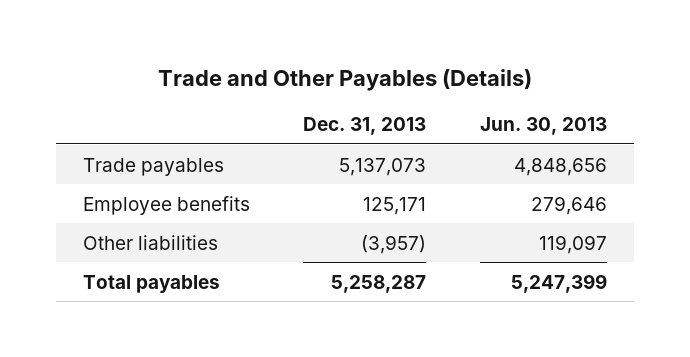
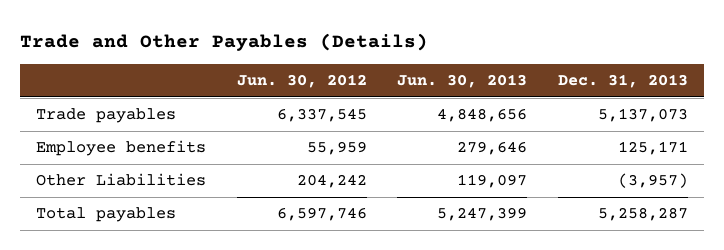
- | Dec. 31, 2013 | Jun. 30, 2013
+ | Jun. 30, 2012 | Jun. 30, 2013 | Dec. 31, 2013
- Other liabilities | (3,957) | 119,097
+ Other Liabilities | 204,242 | 119,097 | (3,957)

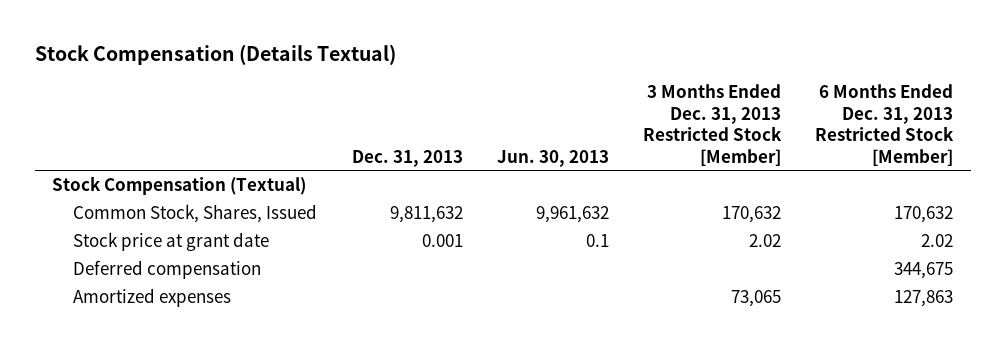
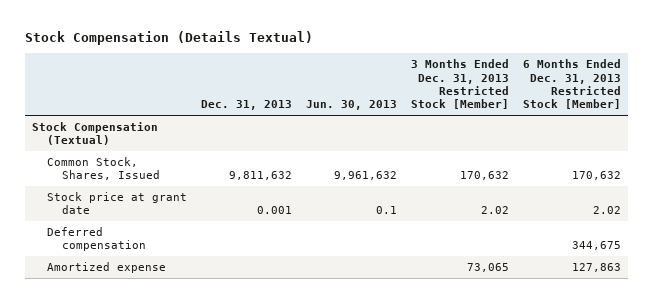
- Amortized expenses | | | 73,065 | 127,863
+ Amortized expense | | | 73,065 | 127,863

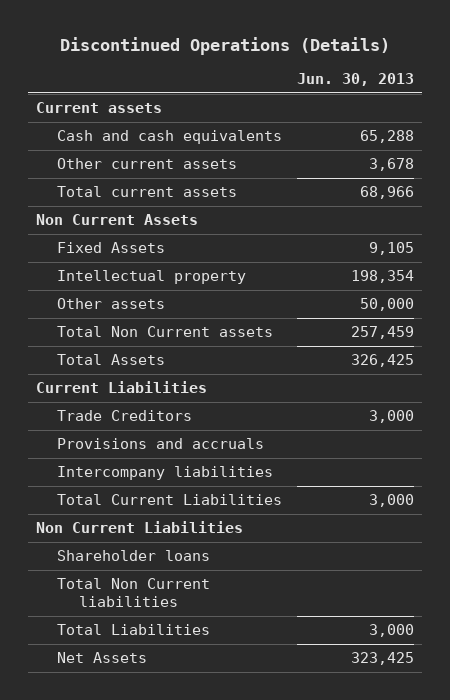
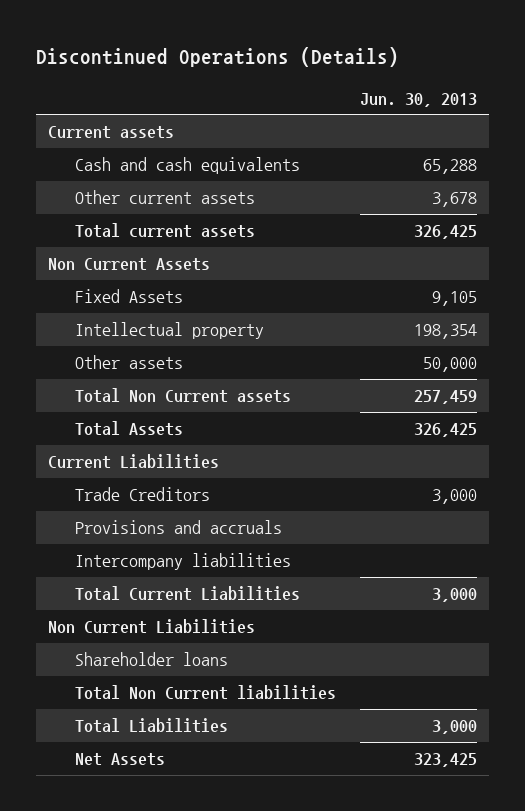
- Total current assets | 68,966
+ Total current assets | 326,425

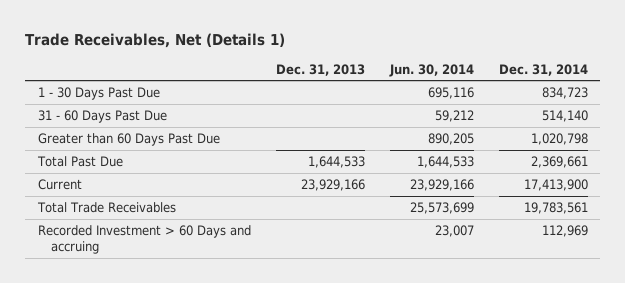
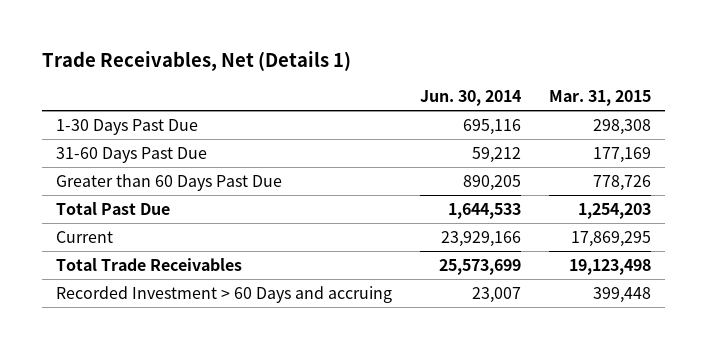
- | Dec. 31, 2013 | Jun. 30, 2014 | Dec. 31, 2014
+ | Jun. 30, 2014 | Mar. 31, 2015
- 1 - 30 Days Past Due | | 695,116 | 834,723
- 31 - 60 Days Past Due | | 59,212 | 514,140
+ 1-30 Days Past Due | 695,116 | 298,308
+ 31-60 Days Past Due | 59,212 | 177,169

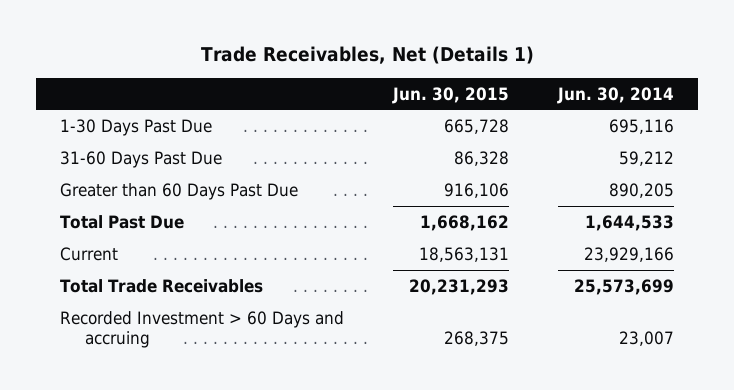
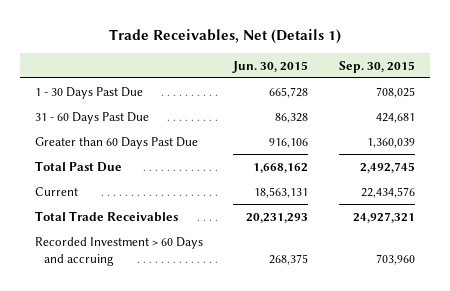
- | Jun. 30, 2015 | Jun. 30, 2014
+ | Jun. 30, 2015 | Sep. 30, 2015
- 1-30 Days Past Due | 665,728 | 695,116
- 31-60 Days Past Due | 86,328 | 59,212
+ 1 - 30 Days Past Due | 665,728 | 708,025
+ 31 - 60 Days Past Due | 86,328 | 424,681

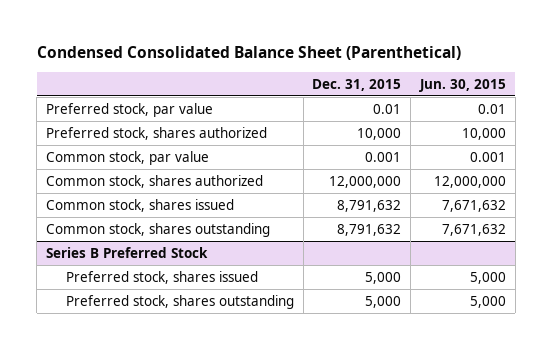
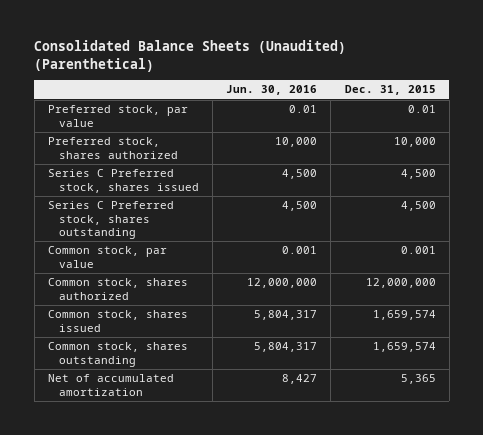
- Condensed Consolidated Balance Sheet (Parenthetical)
+ Consolidated Balance Sheets (Unaudited) (Parenthetical)
- | Dec. 31, 2015 | Jun. 30, 2015
+ | Jun. 30, 2016 | Dec. 31, 2015
+ Series C Preferred stock, shares issued | 4,500 | 4,500
+ Series C Preferred stock, shares outstanding | 4,500 | 4,500
- Common stock, shares issued | 8,791,632 | 7,671,632
- Common stock, shares outstanding | 8,791,632 | 7,671,632
- Series B Preferred Stock
- Preferred stock, shares issued | 5,000 | 5,000
- Preferred stock, shares outstanding | 5,000 | 5,000
+ Common stock, shares issued | 5,804,317 | 1,659,574
+ Common stock, shares outstanding | 5,804,317 | 1,659,574
+ Net of accumulated amortization | 8,427 | 5,365

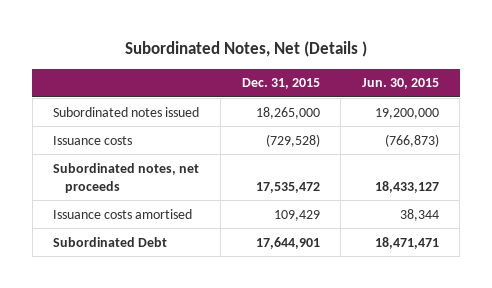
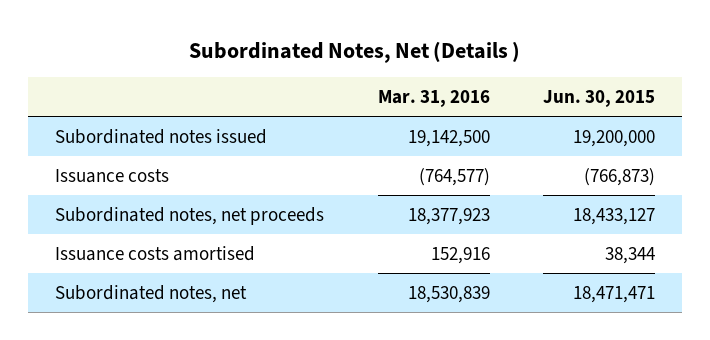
- | Dec. 31, 2015 | Jun. 30, 2015
+ | Mar. 31, 2016 | Jun. 30, 2015
- Subordinated Debt | 17,644,901 | 18,471,471
+ Subordinated notes, net | 18,530,839 | 18,471,471

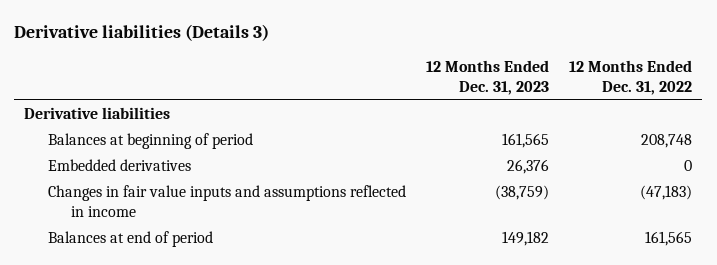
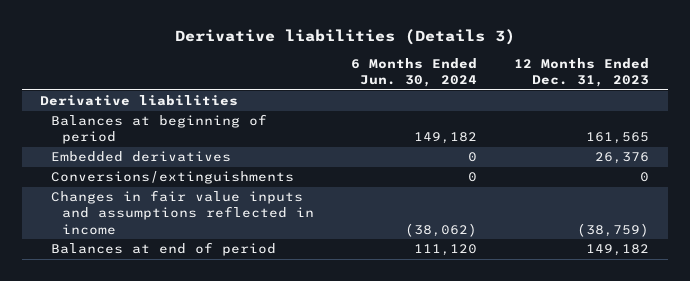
- | 12 Months Ended Dec. 31, 2023 | 12 Months Ended Dec. 31, 2022
+ | 6 Months Ended Jun. 30, 2024 | 12 Months Ended Dec. 31, 2023
+ Conversions/extinguishments | 0 | 0

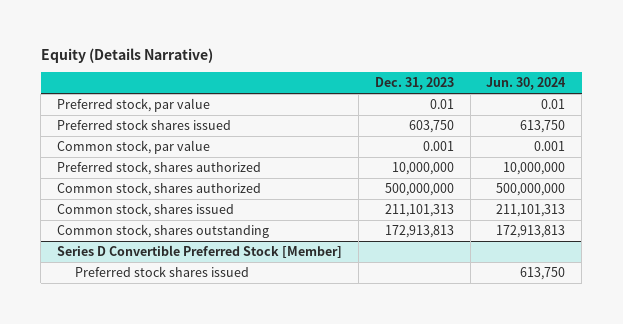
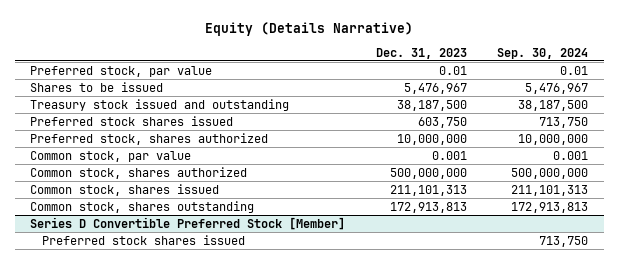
- | Dec. 31, 2023 | Jun. 30, 2024
+ | Dec. 31, 2023 | Sep. 30, 2024
+ Shares to be issued | 5,476,967 | 5,476,967
+ Treasury stock issued and outstanding | 38,187,500 | 38,187,500
moved down: Common stock, par value | 0.001 | 0.001

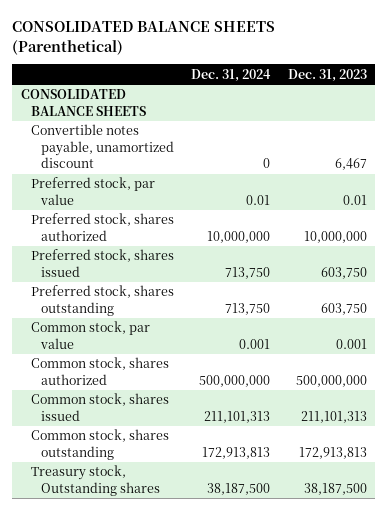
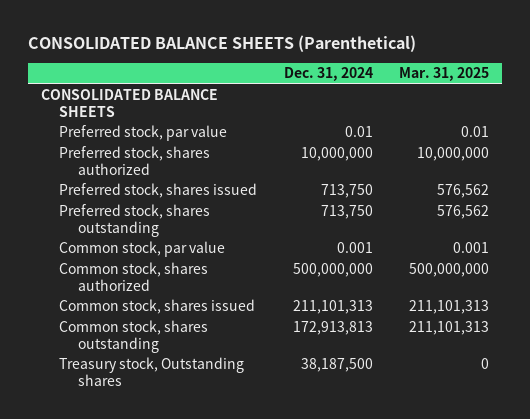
- | Dec. 31, 2024 | Dec. 31, 2023
+ | Dec. 31, 2024 | Mar. 31, 2025
- Convertible notes payable, unamortized discount | 0 | 6,467

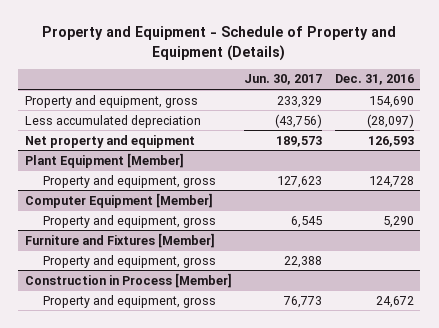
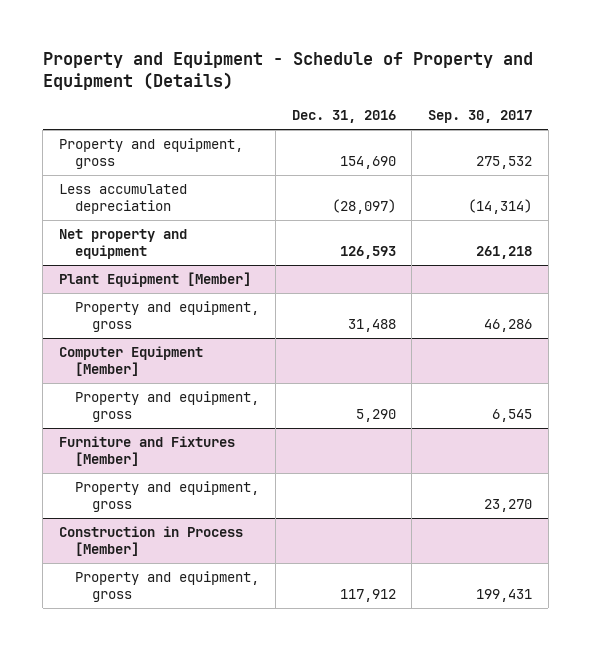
- | Jun. 30, 2017 | Dec. 31, 2016
+ | Dec. 31, 2016 | Sep. 30, 2017
@ Plant Equipment [Member]
- Property and equipment, gross | 127,623 | 124,728
+ Property and equipment, gross | 31,488 | 46,286
@ Construction in Process [Member]
- Property and equipment, gross | 76,773 | 24,672
+ Property and equipment, gross | 117,912 | 199,431

